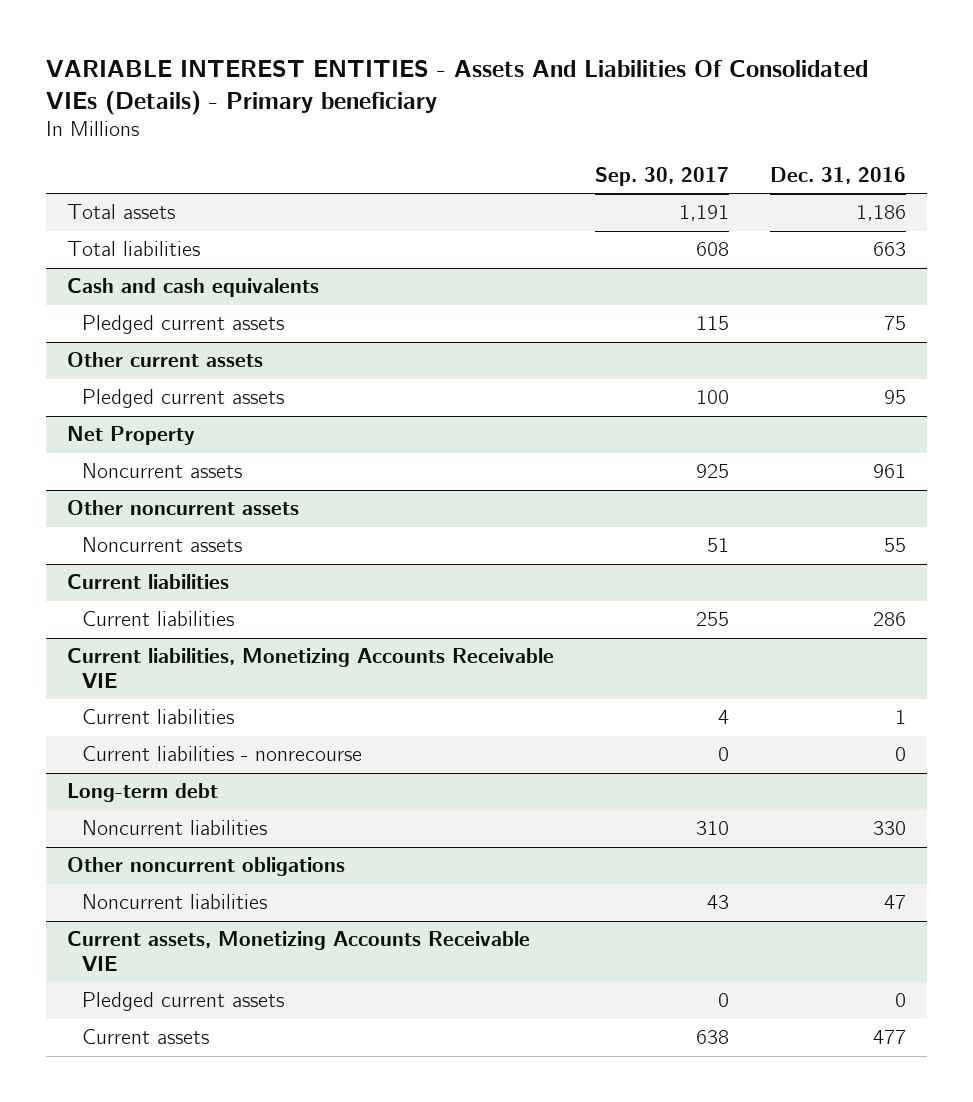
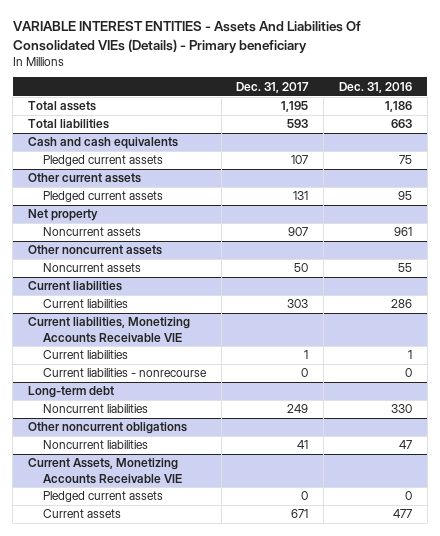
- | Sep. 30, 2017 | Dec. 31, 2016
+ | Dec. 31, 2017 | Dec. 31, 2016
- Net Property
+ Net property
- Current assets, Monetizing Accounts Receivable VIE
+ Current Assets, Monetizing Accounts Receivable VIE

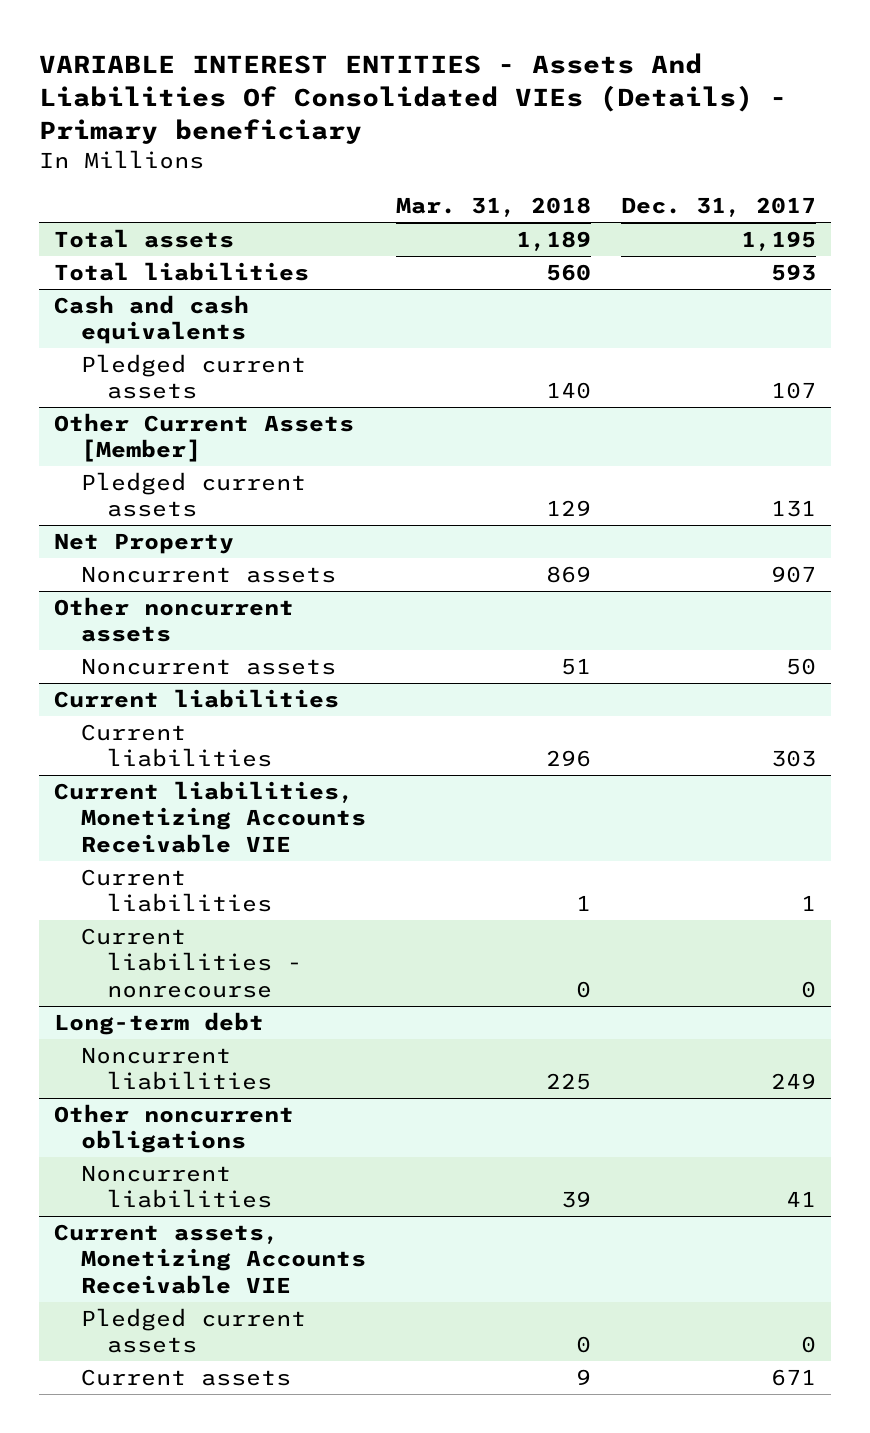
- | Dec. 31, 2017 | Dec. 31, 2016
+ | Mar. 31, 2018 | Dec. 31, 2017
- Other current assets
+ Other Current Assets [Member]
- Net property
+ Net Property
- Current Assets, Monetizing Accounts Receivable VIE
+ Current assets, Monetizing Accounts Receivable VIE

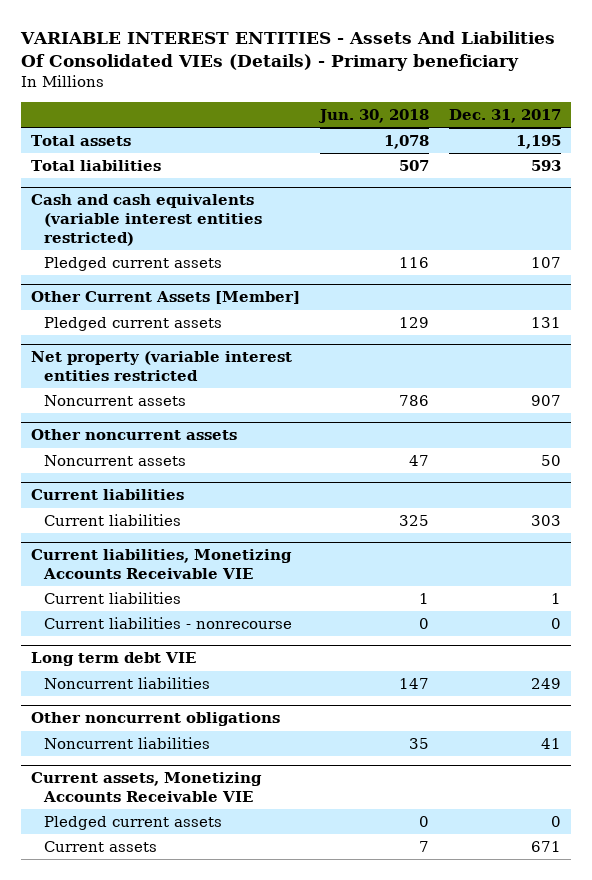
- | Mar. 31, 2018 | Dec. 31, 2017
+ | Jun. 30, 2018 | Dec. 31, 2017
- Cash and cash equivalents
+ Cash and cash equivalents (variable interest entities restricted)
- Net Property
+ Net property (variable interest entities restricted
- Long-term debt
+ Long term debt VIE

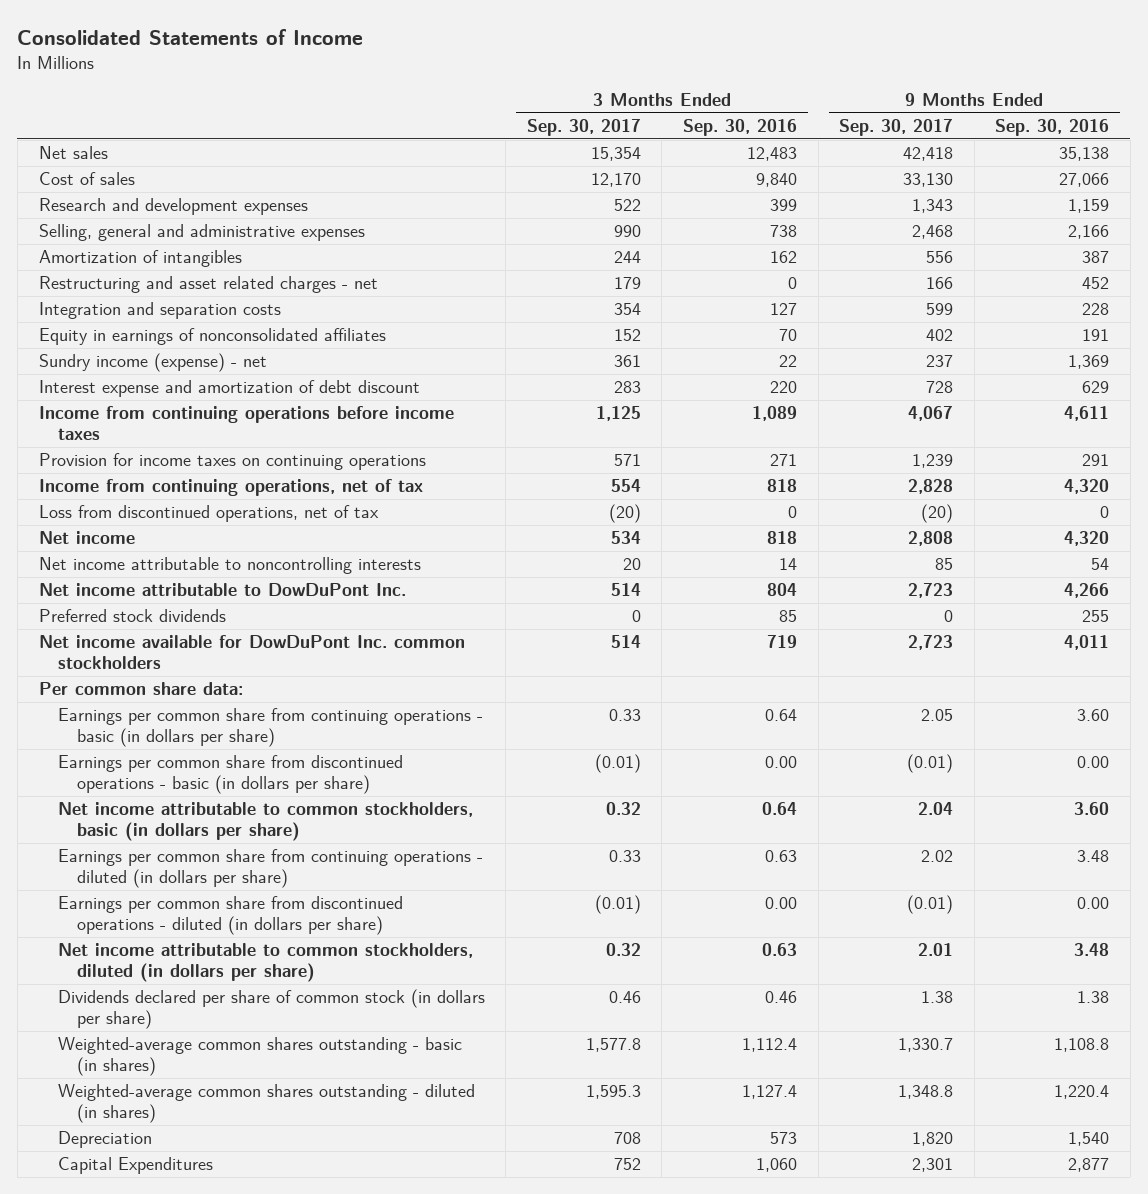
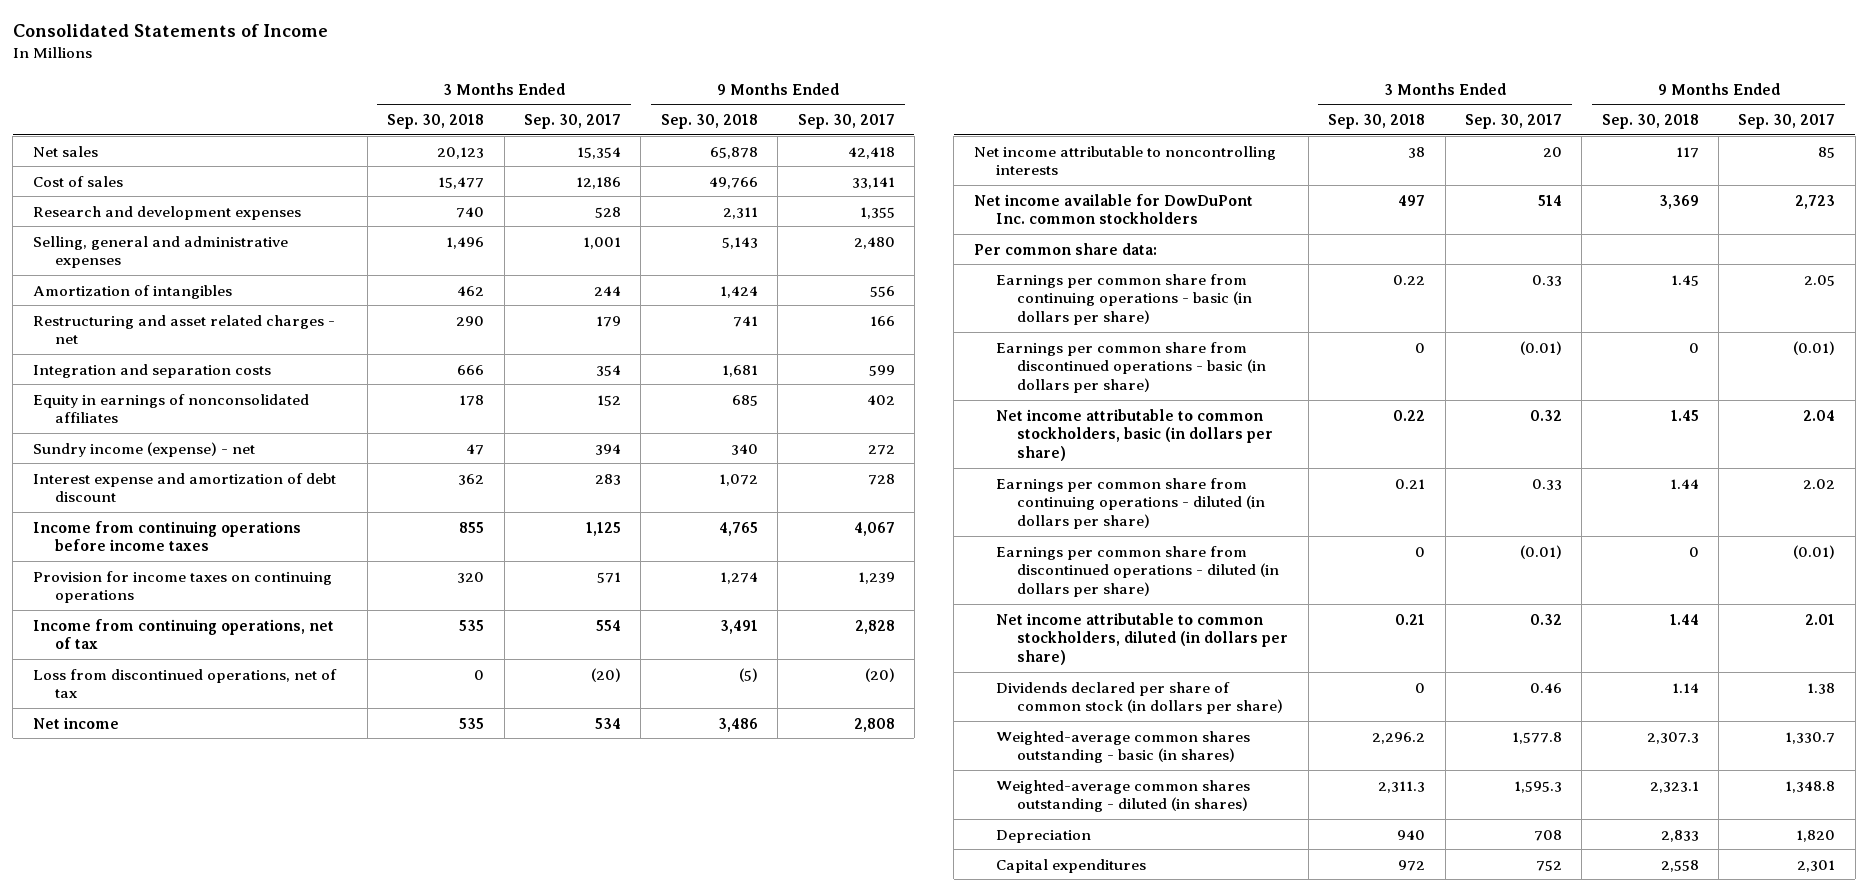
- | 3 Months Ended Sep. 30, 2017 | 3 Months Ended Sep. 30, 2016 | 9 Months Ended Sep. 30, 2017 | 9 Months Ended Sep. 30, 2016
+ | 3 Months Ended Sep. 30, 2018 | 3 Months Ended Sep. 30, 2017 | 9 Months Ended Sep. 30, 2018 | 9 Months Ended Sep. 30, 2017
- Cost of sales | 12,170 | 9,840 | 33,130 | 27,066
- Research and development expenses | 522 | 399 | 1,343 | 1,159
- Selling, general and administrative expenses | 990 | 738 | 2,468 | 2,166
+ Cost of sales | 15,477 | 12,186 | 49,766 | 33,141
+ Research and development expenses | 740 | 528 | 2,311 | 1,355
+ Selling, general and administrative expenses | 1,496 | 1,001 | 5,143 | 2,480
- Sundry income (expense) - net | 361 | 22 | 237 | 1,369
+ Sundry income (expense) - net | 47 | 394 | 340 | 272
- Net income attributable to DowDuPont Inc. | 514 | 804 | 2,723 | 4,266
- Preferred stock dividends | 0 | 85 | 0 | 255
- Capital Expenditures | 752 | 1,060 | 2,301 | 2,877
+ Capital expenditures | 972 | 752 | 2,558 | 2,301

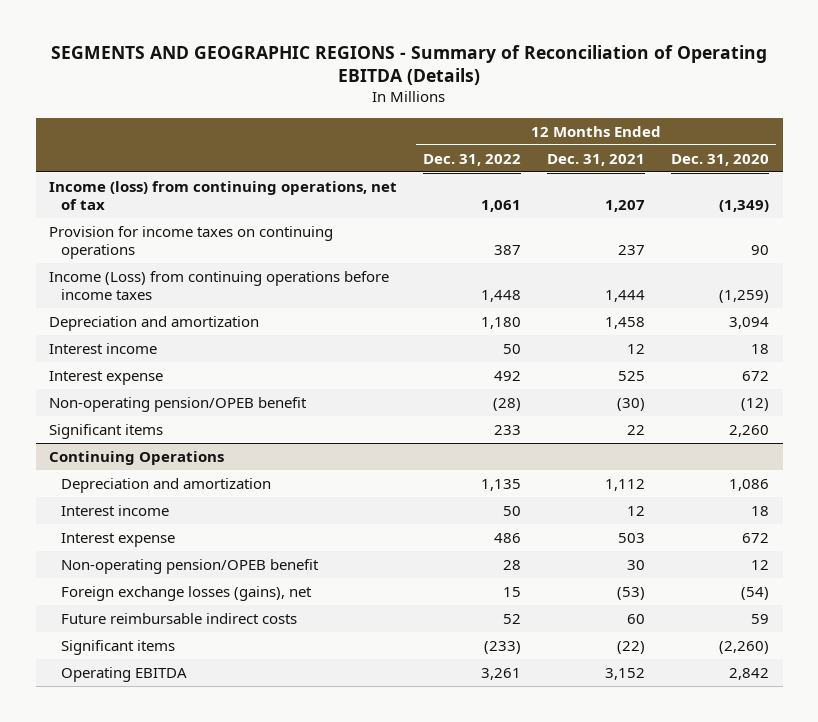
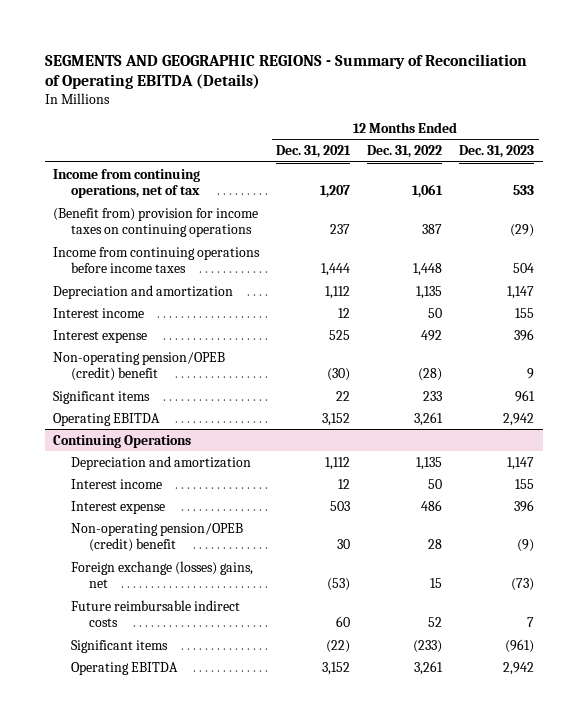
- | 12 Months Ended Dec. 31, 2022 | 12 Months Ended Dec. 31, 2021 | 12 Months Ended Dec. 31, 2020
+ | 12 Months Ended Dec. 31, 2021 | 12 Months Ended Dec. 31, 2022 | 12 Months Ended Dec. 31, 2023
- Income (loss) from continuing operations, net of tax | 1,061 | 1,207 | (1,349)
- Provision for income taxes on continuing operations | 387 | 237 | 90
- Income (Loss) from continuing operations before income taxes | 1,448 | 1,444 | (1,259)
- Depreciation and amortization | 1,180 | 1,458 | 3,094
+ Income from continuing operations, net of tax | 1,207 | 1,061 | 533
+ (Benefit from) provision for income taxes on continuing operations | 237 | 387 | (29)
+ Income from continuing operations before income taxes | 1,444 | 1,448 | 504
+ Depreciation and amortization | 1,112 | 1,135 | 1,147
- Non-operating pension/OPEB benefit | (28) | (30) | (12)
+ Non-operating pension/OPEB (credit) benefit | (30) | (28) | 9
+ Operating EBITDA | 3,152 | 3,261 | 2,942
@ Continuing Operations
- Non-operating pension/OPEB benefit | 28 | 30 | 12
- Foreign exchange losses (gains), net | 15 | (53) | (54)
+ Non-operating pension/OPEB (credit) benefit | 30 | 28 | (9)
+ Foreign exchange (losses) gains, net | (53) | 15 | (73)

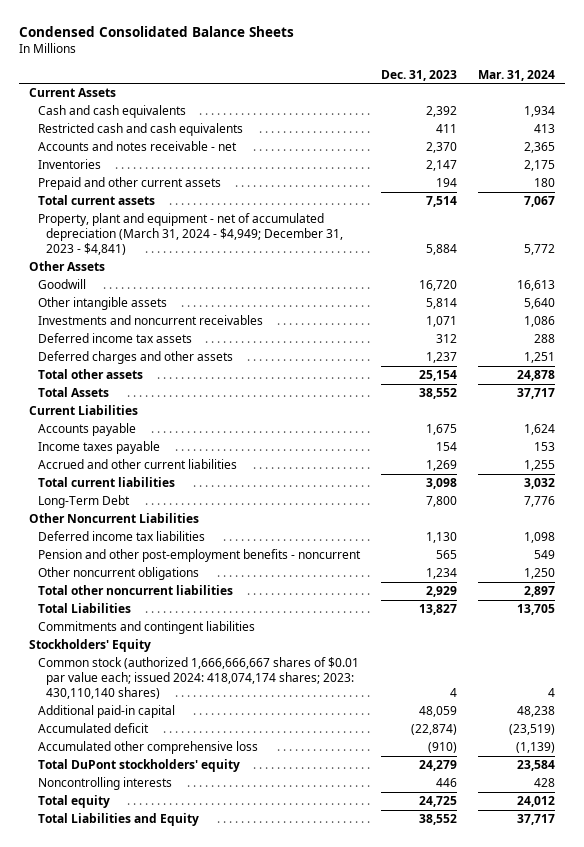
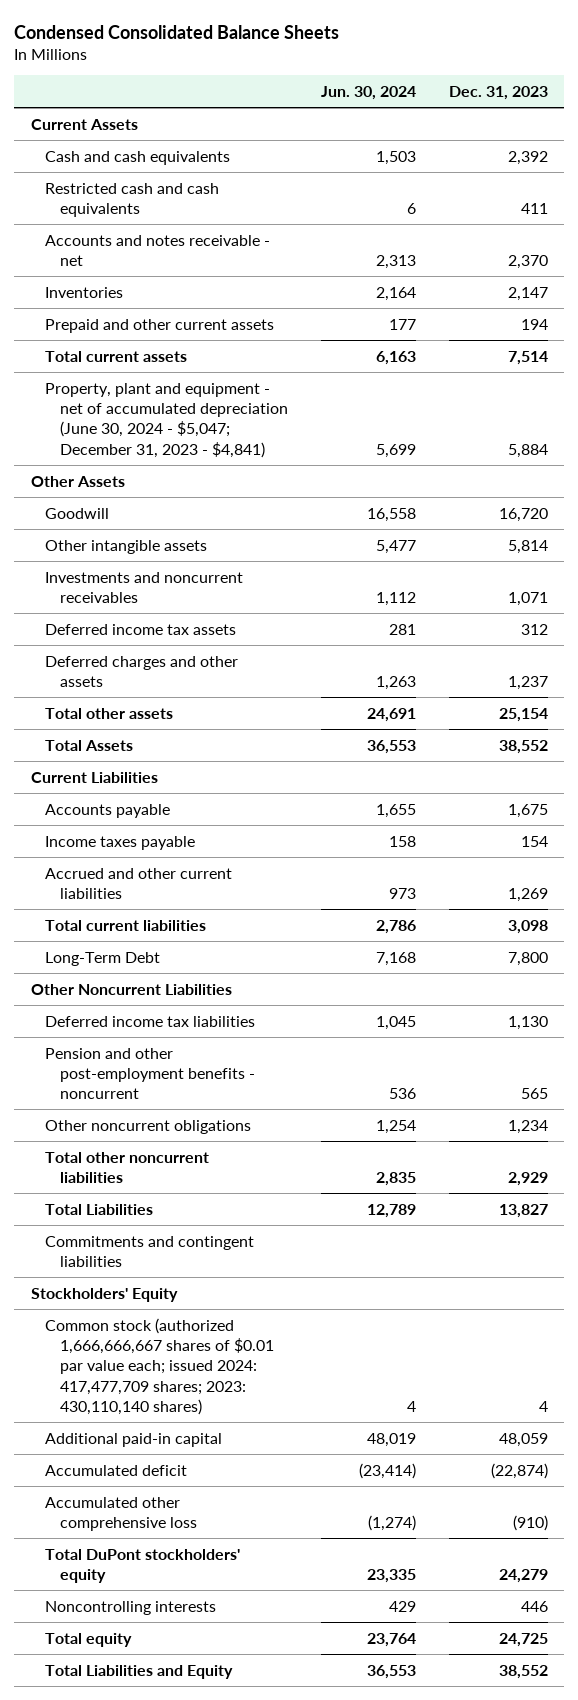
- | Dec. 31, 2023 | Mar. 31, 2024
+ | Jun. 30, 2024 | Dec. 31, 2023
- Property, plant and equipment - net of accumulated depreciation (March 31, 2024 - $4,949; December 31, 2023 - $4,841) | 5,884 | 5,772
+ Property, plant and equipment - net of accumulated depreciation (June 30, 2024 - $5,047; December 31, 2023 - $4,841) | 5,699 | 5,884
- Common stock (authorized 1,666,666,667 shares of $0.01 par value each; issued 2024: 418,074,174 shares; 2023: 430,110,140 shares) | 4 | 4
+ Common stock (authorized 1,666,666,667 shares of $0.01 par value each; issued 2024: 417,477,709 shares; 2023: 430,110,140 shares) | 4 | 4

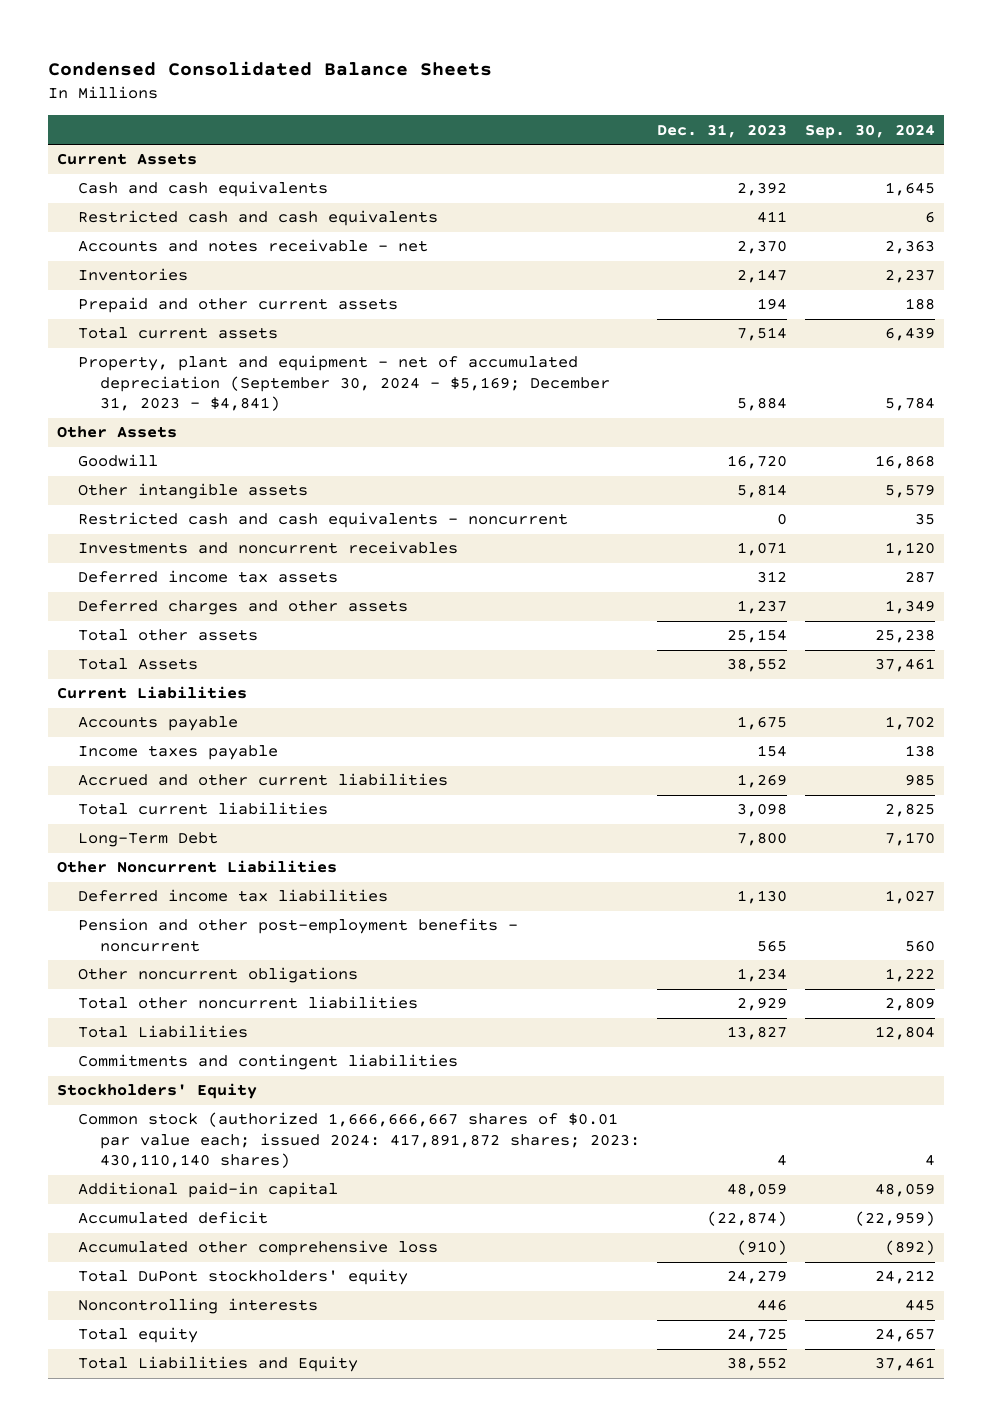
- | Jun. 30, 2024 | Dec. 31, 2023
+ | Dec. 31, 2023 | Sep. 30, 2024
- Property, plant and equipment - net of accumulated depreciation (June 30, 2024 - $5,047; December 31, 2023 - $4,841) | 5,699 | 5,884
+ Property, plant and equipment - net of accumulated depreciation (September 30, 2024 - $5,169; December 31, 2023 - $4,841) | 5,884 | 5,784
+ Restricted cash and cash equivalents - noncurrent | 0 | 35
- Common stock (authorized 1,666,666,667 shares of $0.01 par value each; issued 2024: 417,477,709 shares; 2023: 430,110,140 shares) | 4 | 4
+ Common stock (authorized 1,666,666,667 shares of $0.01 par value each; issued 2024: 417,891,872 shares; 2023: 430,110,140 shares) | 4 | 4

